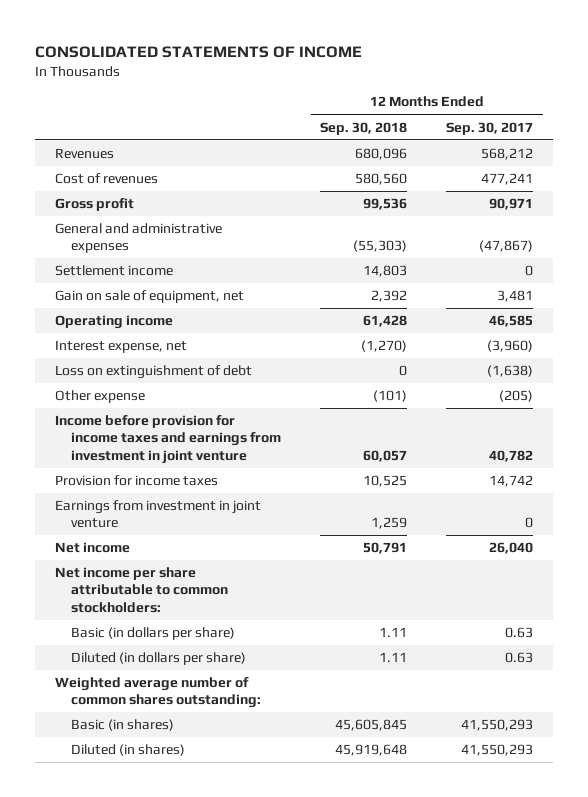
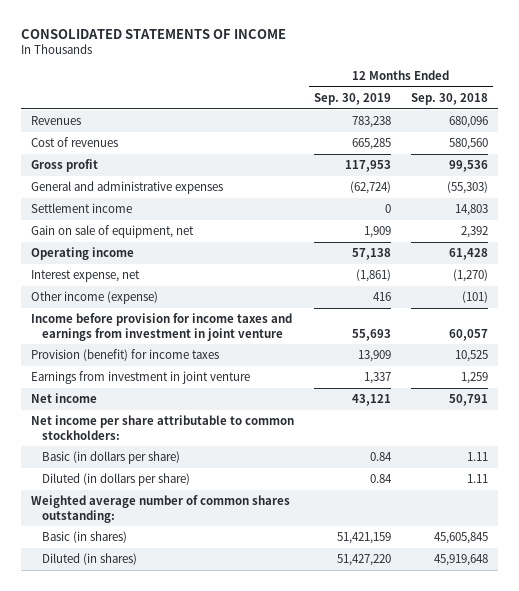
- | 12 Months Ended Sep. 30, 2018 | 12 Months Ended Sep. 30, 2017
+ | 12 Months Ended Sep. 30, 2019 | 12 Months Ended Sep. 30, 2018
- Loss on extinguishment of debt | 0 | (1,638)
- Other expense | (101) | (205)
+ Other income (expense) | 416 | (101)
- Provision for income taxes | 10,525 | 14,742
+ Provision (benefit) for income taxes | 13,909 | 10,525

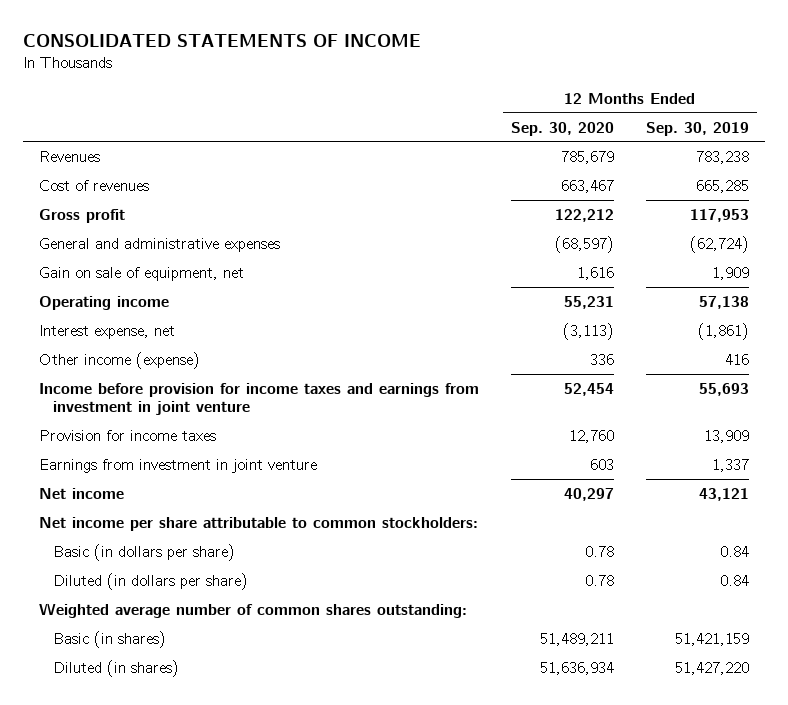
- | 12 Months Ended Sep. 30, 2019 | 12 Months Ended Sep. 30, 2018
+ | 12 Months Ended Sep. 30, 2020 | 12 Months Ended Sep. 30, 2019
- Settlement income | 0 | 14,803
- Provision (benefit) for income taxes | 13,909 | 10,525
+ Provision for income taxes | 12,760 | 13,909

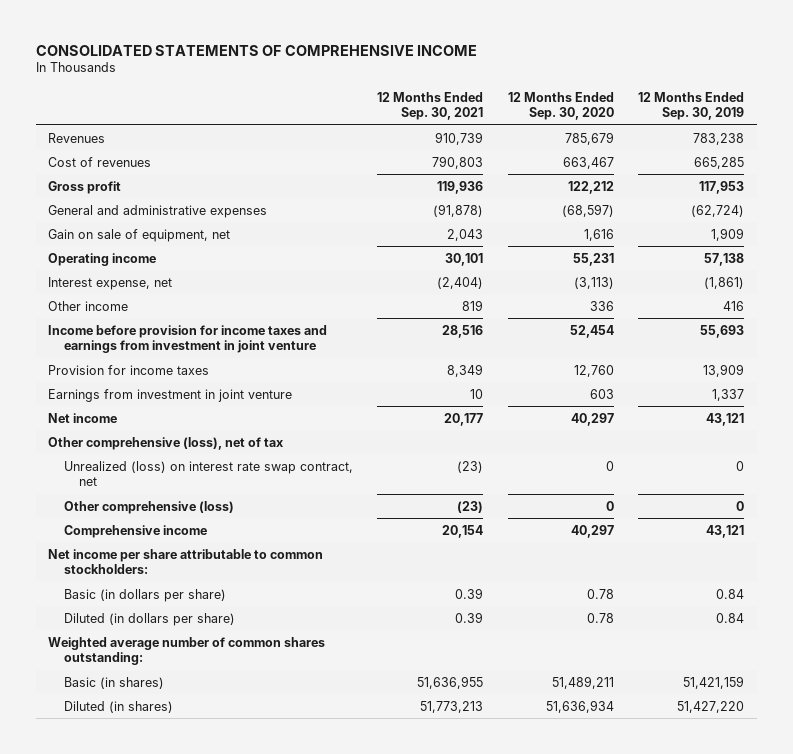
- CONSOLIDATED STATEMENTS OF INCOME
+ CONSOLIDATED STATEMENTS OF COMPREHENSIVE INCOME
- | 12 Months Ended Sep. 30, 2020 | 12 Months Ended Sep. 30, 2019
+ | 12 Months Ended Sep. 30, 2021 | 12 Months Ended Sep. 30, 2020 | 12 Months Ended Sep. 30, 2019
- Other income (expense) | 336 | 416
+ Other income | 819 | 336 | 416
+ Other comprehensive (loss), net of tax
+ Unrealized (loss) on interest rate swap contract, net | (23) | 0 | 0
+ Other comprehensive (loss) | (23) | 0 | 0
+ Comprehensive income | 20,154 | 40,297 | 43,121

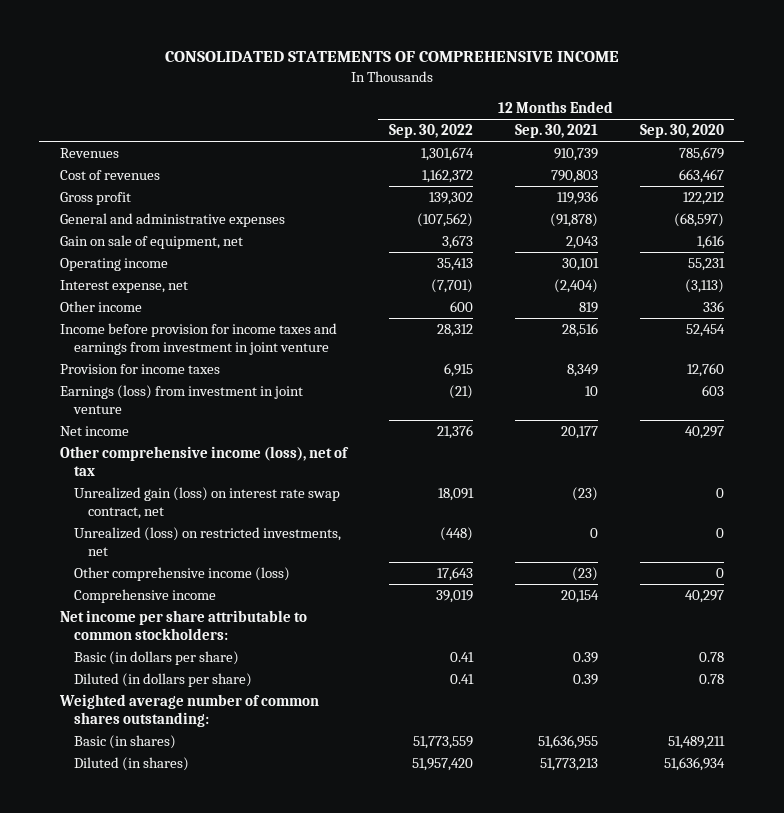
- | 12 Months Ended Sep. 30, 2021 | 12 Months Ended Sep. 30, 2020 | 12 Months Ended Sep. 30, 2019
+ | 12 Months Ended Sep. 30, 2022 | 12 Months Ended Sep. 30, 2021 | 12 Months Ended Sep. 30, 2020
- Earnings from investment in joint venture | 10 | 603 | 1,337
+ Earnings (loss) from investment in joint venture | (21) | 10 | 603
- Other comprehensive (loss), net of tax
- Unrealized (loss) on interest rate swap contract, net | (23) | 0 | 0
- Other comprehensive (loss) | (23) | 0 | 0
+ Other comprehensive income (loss), net of tax
+ Unrealized gain (loss) on interest rate swap contract, net | 18,091 | (23) | 0
+ Unrealized (loss) on restricted investments, net | (448) | 0 | 0
+ Other comprehensive income (loss) | 17,643 | (23) | 0

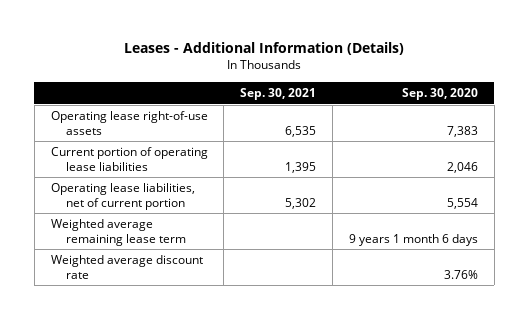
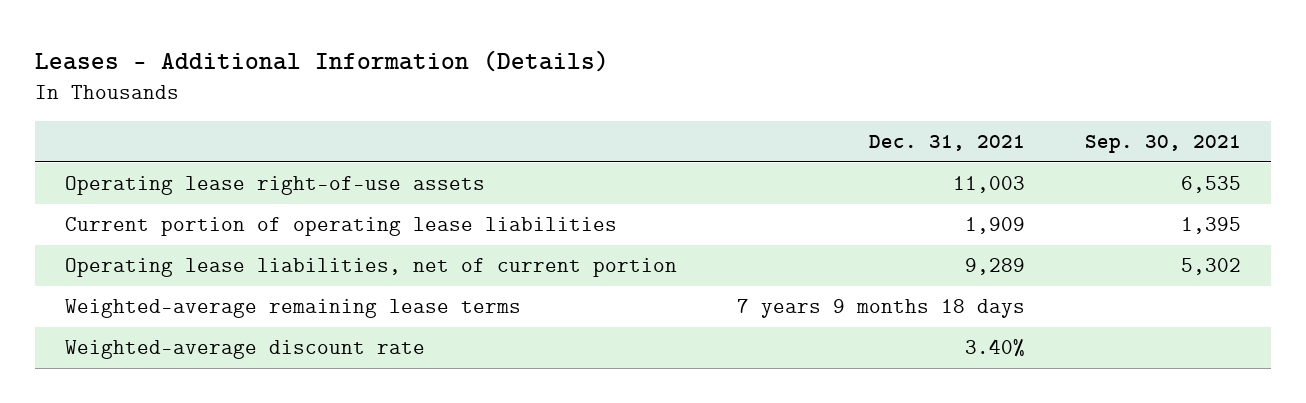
- | Sep. 30, 2021 | Sep. 30, 2020
+ | Dec. 31, 2021 | Sep. 30, 2021
- Weighted average remaining lease term | | 9 years 1 month 6 days
- Weighted average discount rate | | 3.76%
+ Weighted-average remaining lease terms | 7 years 9 months 18 days |
+ Weighted-average discount rate | 3.40% |

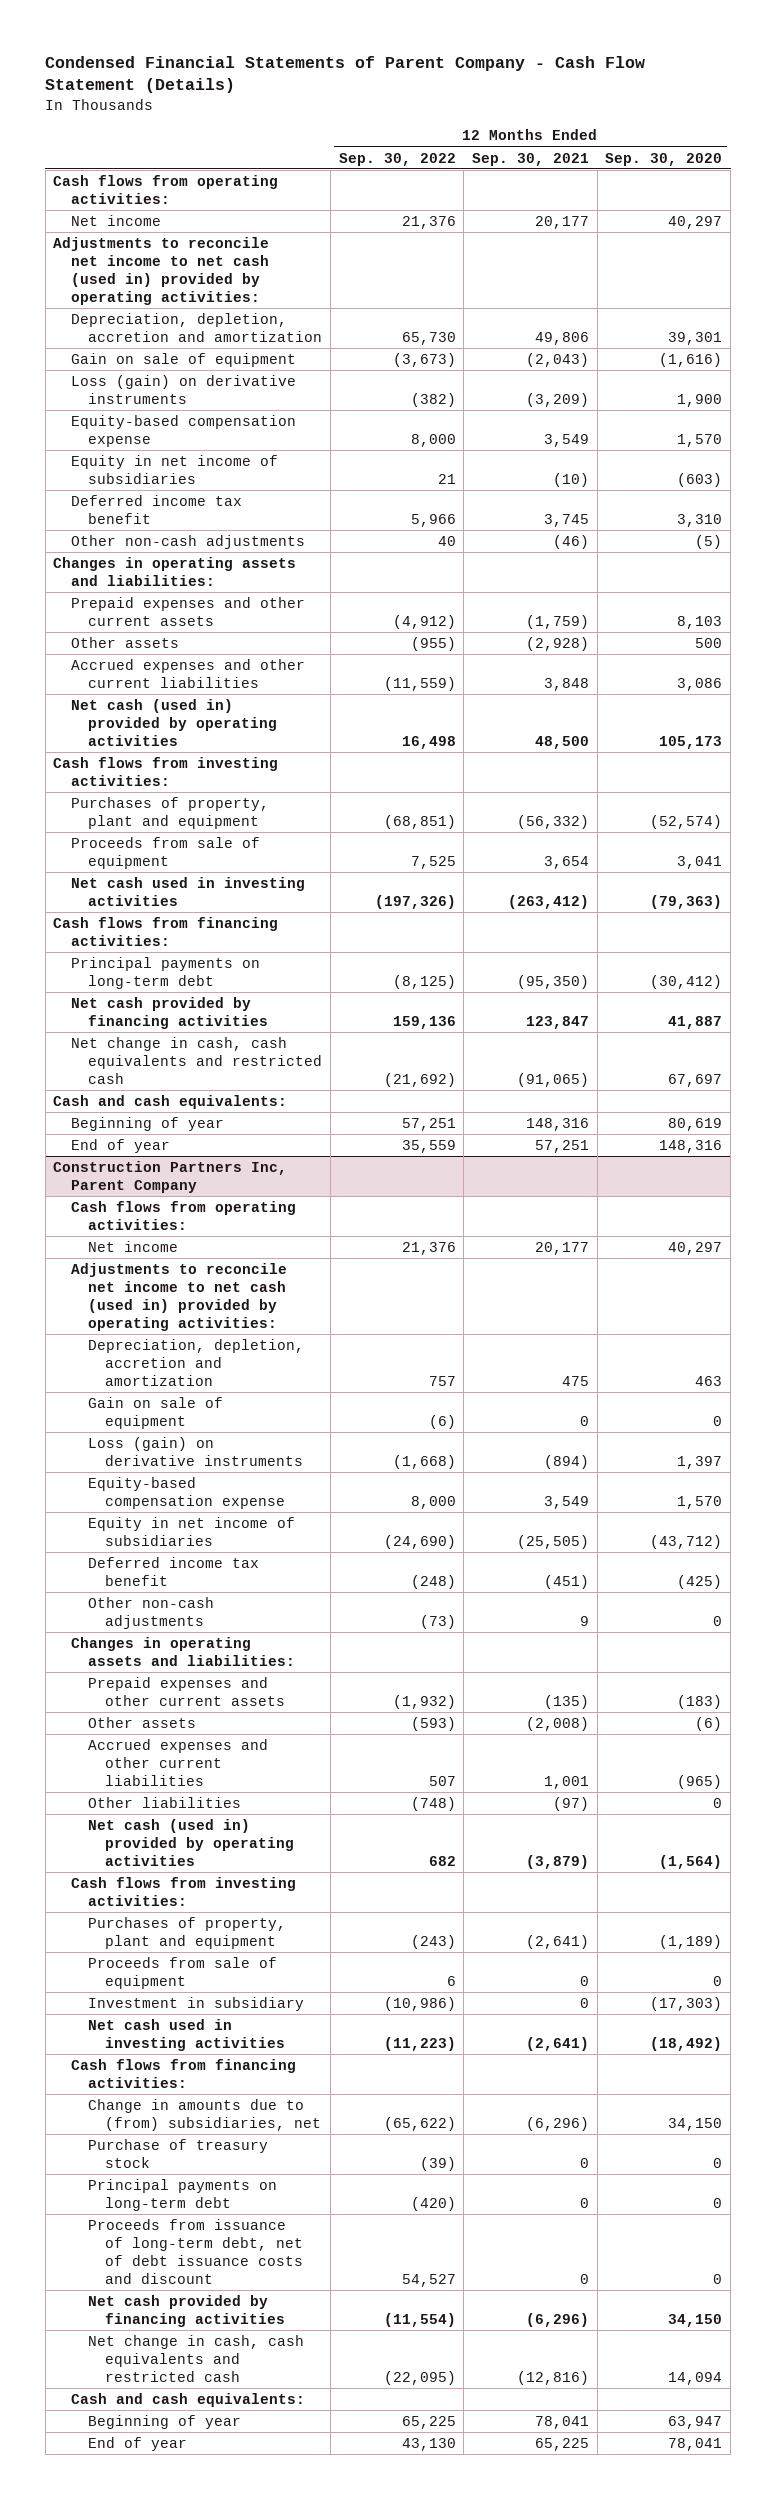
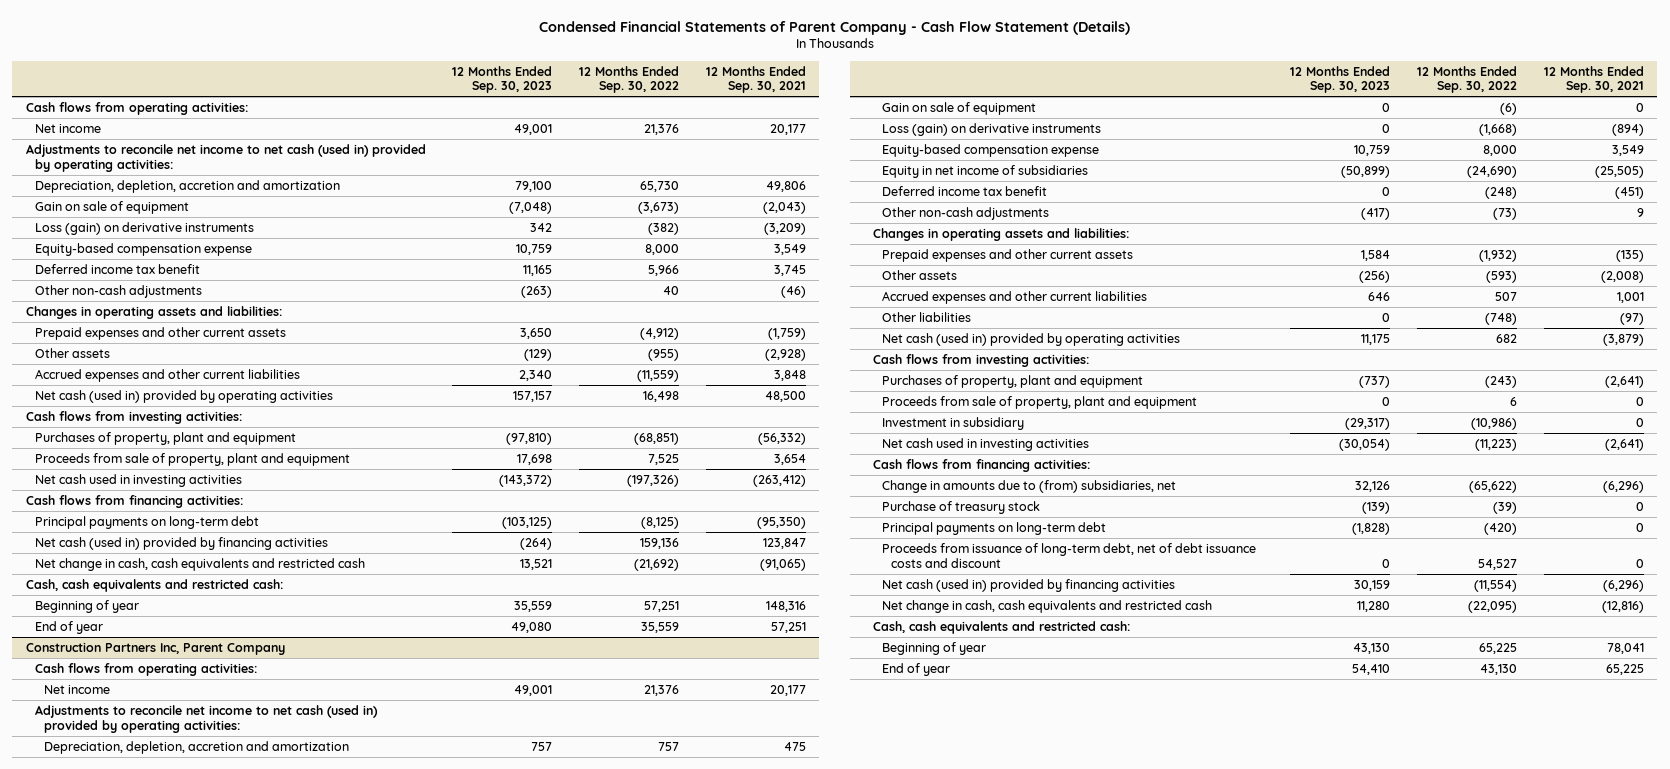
- | 12 Months Ended Sep. 30, 2022 | 12 Months Ended Sep. 30, 2021 | 12 Months Ended Sep. 30, 2020
+ | 12 Months Ended Sep. 30, 2023 | 12 Months Ended Sep. 30, 2022 | 12 Months Ended Sep. 30, 2021
- Equity in net income of subsidiaries | 21 | (10) | (603)
- Proceeds from sale of equipment | 7,525 | 3,654 | 3,041
+ Proceeds from sale of property, plant and equipment | 17,698 | 7,525 | 3,654
- Net cash provided by financing activities | 159,136 | 123,847 | 41,887
+ Net cash (used in) provided by financing activities | (264) | 159,136 | 123,847
- Cash and cash equivalents:
+ Cash, cash equivalents and restricted cash:
@ Construction Partners Inc, Parent Company
- Proceeds from sale of equipment | 6 | 0 | 0
+ Proceeds from sale of property, plant and equipment | 0 | 6 | 0
- Net cash provided by financing activities | (11,554) | (6,296) | 34,150
+ Net cash (used in) provided by financing activities | 30,159 | (11,554) | (6,296)
- Cash and cash equivalents:
+ Cash, cash equivalents and restricted cash:

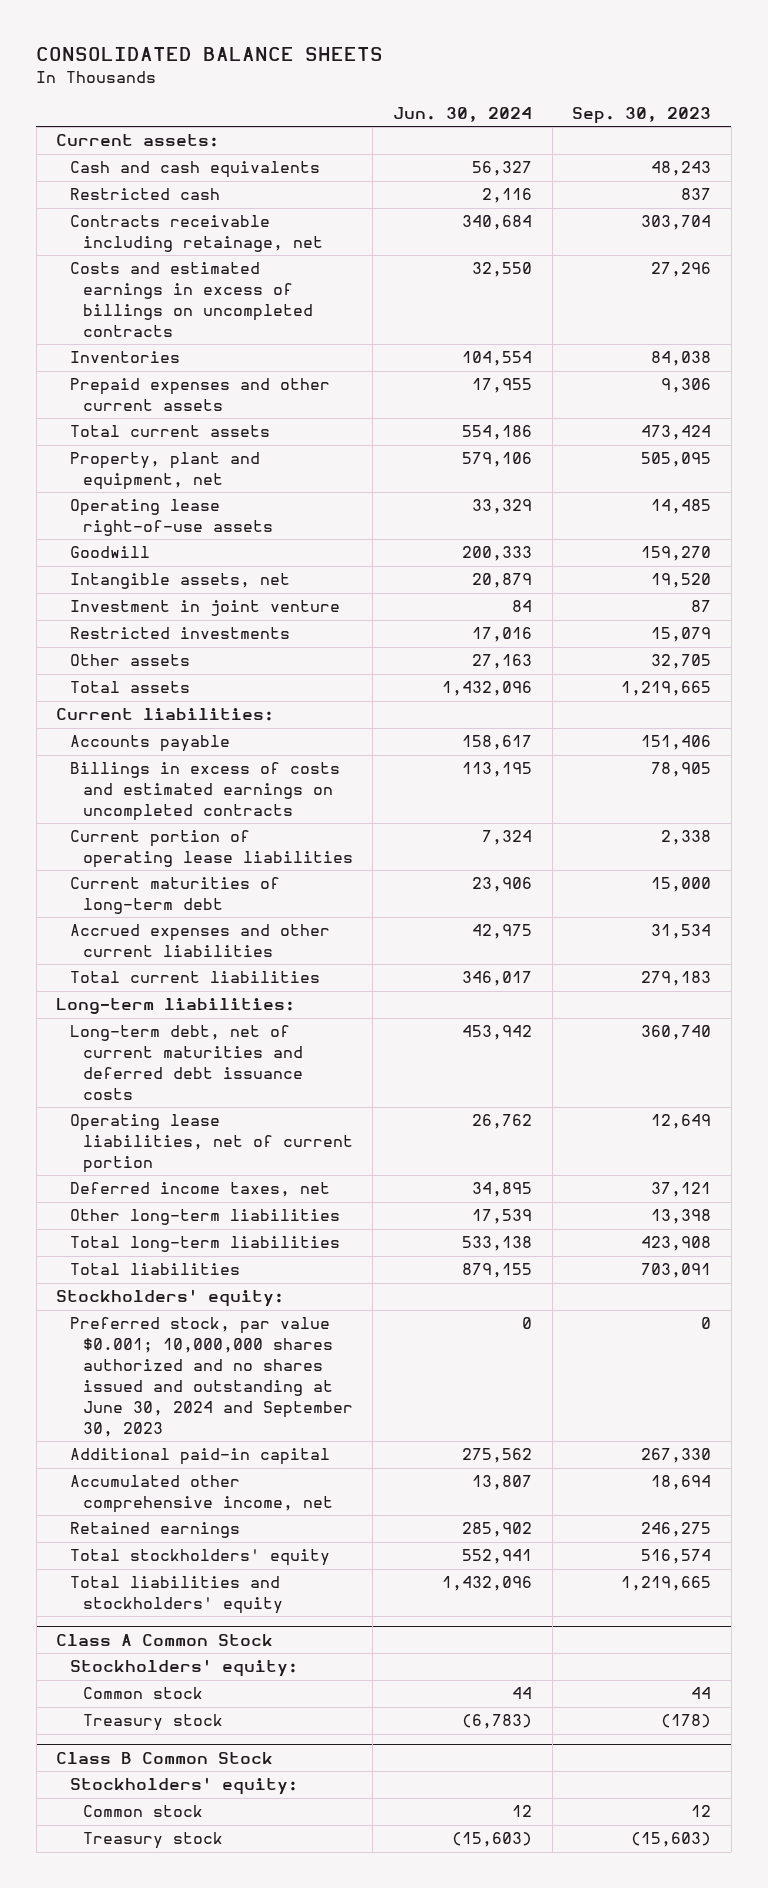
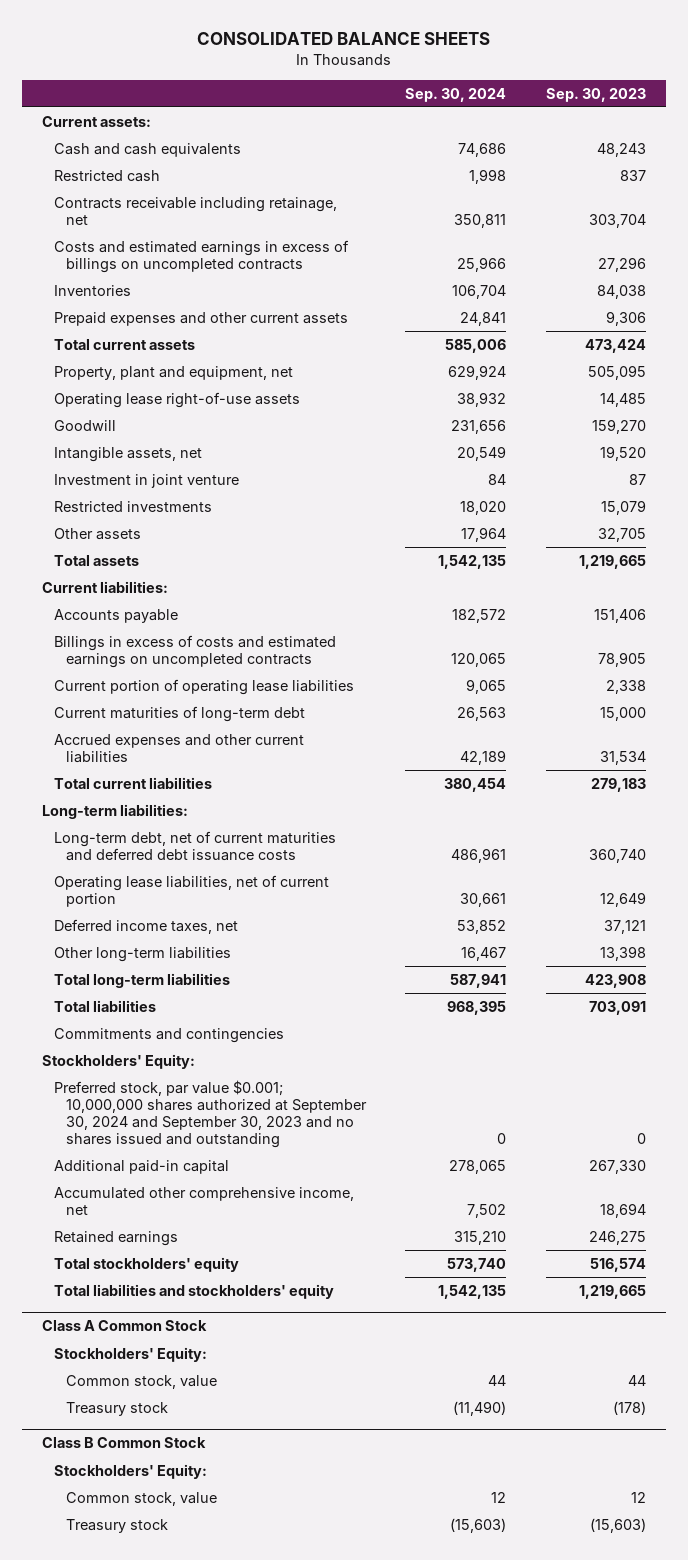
- | Jun. 30, 2024 | Sep. 30, 2023
+ | Sep. 30, 2024 | Sep. 30, 2023
- Stockholders' equity:
- Preferred stock, par value $0.001; 10,000,000 shares authorized and no shares issued and outstanding at June 30, 2024 and September 30, 2023 | 0 | 0
+ Commitments and contingencies
+ Stockholders' Equity:
+ Preferred stock, par value $0.001; 10,000,000 shares authorized at September 30, 2024 and September 30, 2023 and no shares issued and outstanding | 0 | 0
@ Class A Common Stock
- Stockholders' equity:
- Common stock | 44 | 44
+ Stockholders' Equity:
+ Common stock, value | 44 | 44
@ Class B Common Stock
- Stockholders' equity:
- Common stock | 12 | 12
+ Stockholders' Equity:
+ Common stock, value | 12 | 12

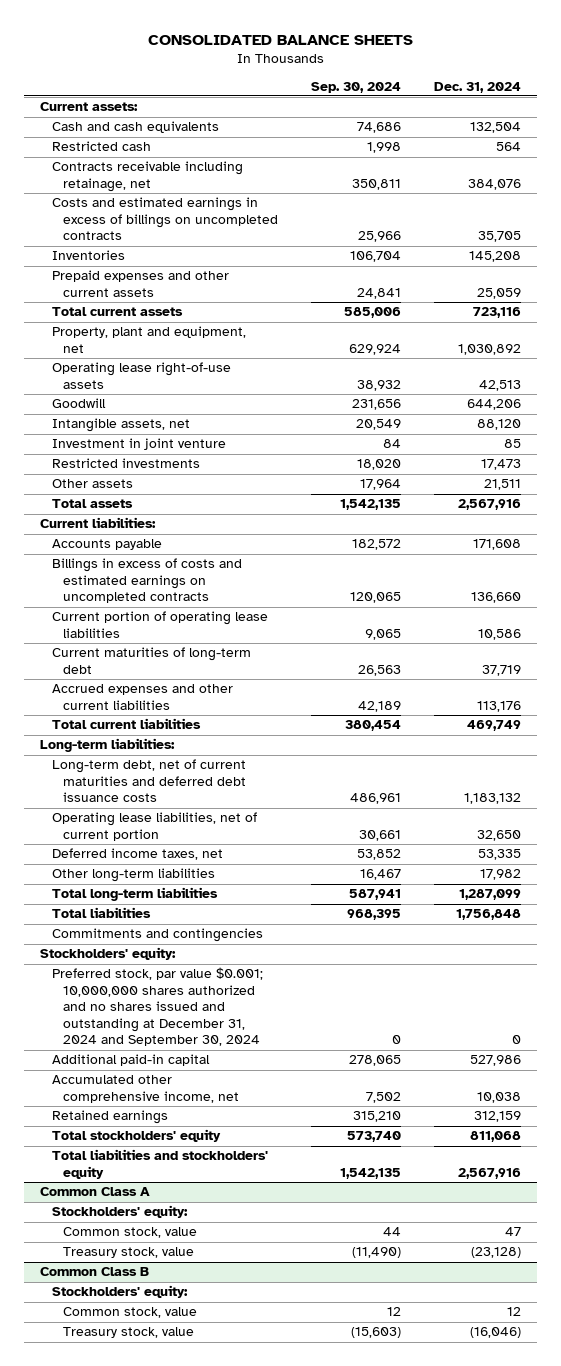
- | Sep. 30, 2024 | Sep. 30, 2023
+ | Sep. 30, 2024 | Dec. 31, 2024
- Stockholders' Equity:
- Preferred stock, par value $0.001; 10,000,000 shares authorized at September 30, 2024 and September 30, 2023 and no shares issued and outstanding | 0 | 0
+ Stockholders' equity:
+ Preferred stock, par value $0.001; 10,000,000 shares authorized and no shares issued and outstanding at December 31, 2024 and September 30, 2024 | 0 | 0
- Class A Common Stock
- Stockholders' Equity:
+ Common Class A
+ Stockholders' equity:
- Treasury stock | (11,490) | (178)
- Class B Common Stock
- Stockholders' Equity:
+ Treasury stock, value | (11,490) | (23,128)
+ Common Class B
+ Stockholders' equity:
- Treasury stock | (15,603) | (15,603)
+ Treasury stock, value | (15,603) | (16,046)

